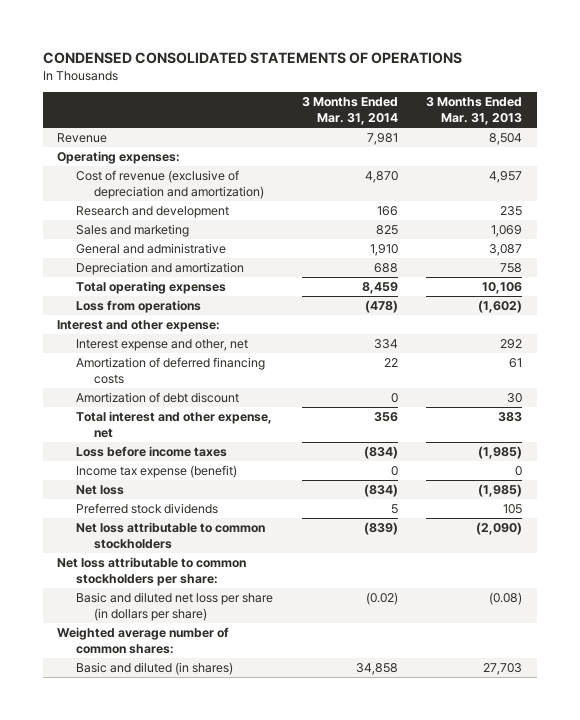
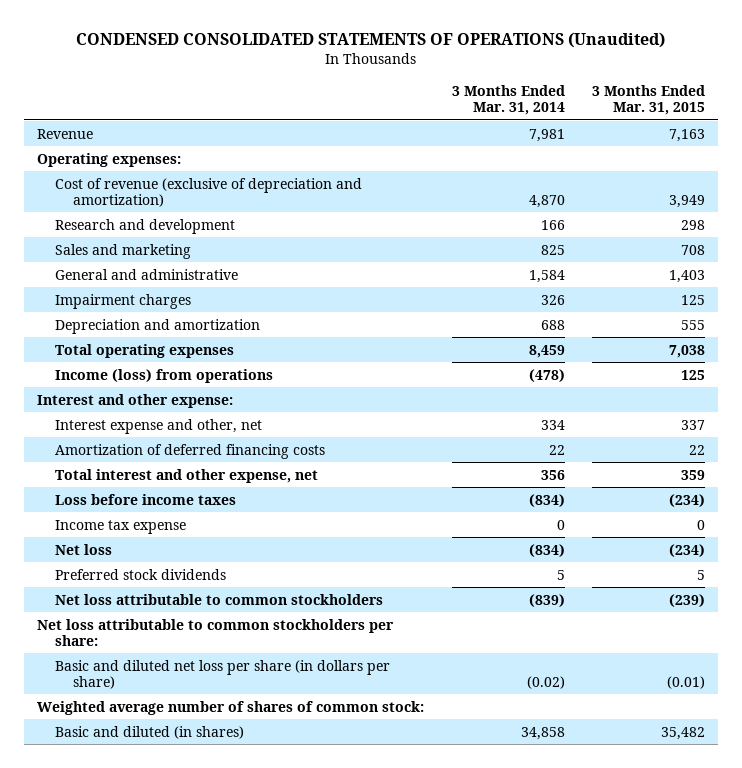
- CONDENSED CONSOLIDATED STATEMENTS OF OPERATIONS
+ CONDENSED CONSOLIDATED STATEMENTS OF OPERATIONS (Unaudited)
- | 3 Months Ended Mar. 31, 2014 | 3 Months Ended Mar. 31, 2013
+ | 3 Months Ended Mar. 31, 2014 | 3 Months Ended Mar. 31, 2015
- General and administrative | 1,910 | 3,087
+ General and administrative | 1,584 | 1,403
+ Impairment charges | 326 | 125
- Loss from operations | (478) | (1,602)
+ Income (loss) from operations | (478) | 125
- Amortization of debt discount | 0 | 30
- Income tax expense (benefit) | 0 | 0
+ Income tax expense | 0 | 0
- Weighted average number of common shares:
+ Weighted average number of shares of common stock:

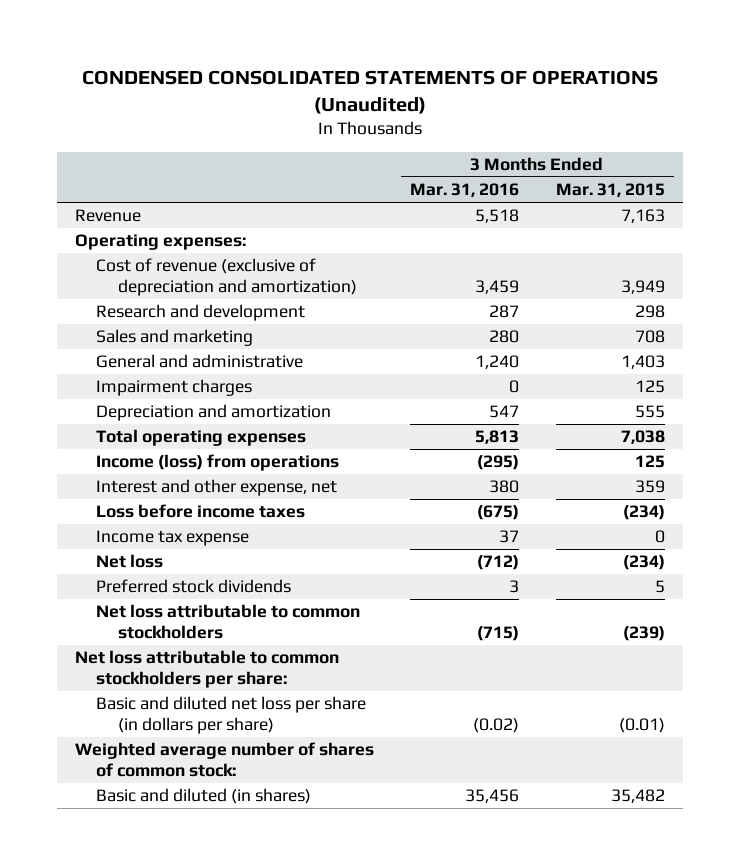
- | 3 Months Ended Mar. 31, 2014 | 3 Months Ended Mar. 31, 2015
+ | 3 Months Ended Mar. 31, 2016 | 3 Months Ended Mar. 31, 2015
- Interest and other expense:
- Interest expense and other, net | 334 | 337
- Amortization of deferred financing costs | 22 | 22
- Total interest and other expense, net | 356 | 359
+ Interest and other expense, net | 380 | 359

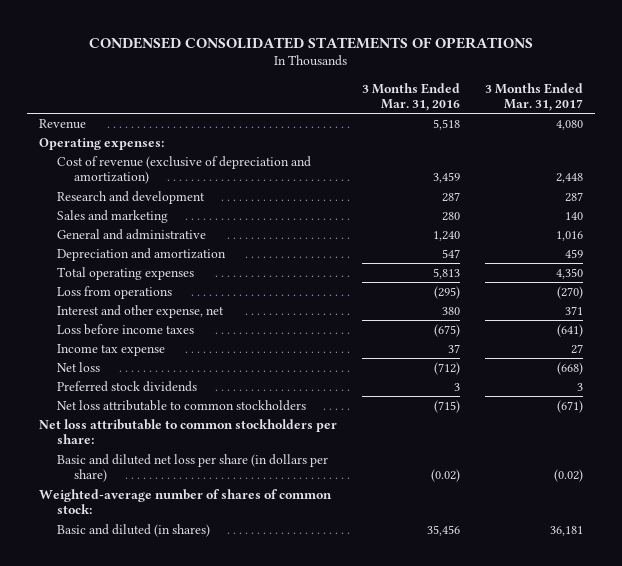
- CONDENSED CONSOLIDATED STATEMENTS OF OPERATIONS (Unaudited)
+ CONDENSED CONSOLIDATED STATEMENTS OF OPERATIONS
- | 3 Months Ended Mar. 31, 2016 | 3 Months Ended Mar. 31, 2015
+ | 3 Months Ended Mar. 31, 2016 | 3 Months Ended Mar. 31, 2017
- Impairment charges | 0 | 125
- Income (loss) from operations | (295) | 125
+ Loss from operations | (295) | (270)
- Weighted average number of shares of common stock:
+ Weighted-average number of shares of common stock:

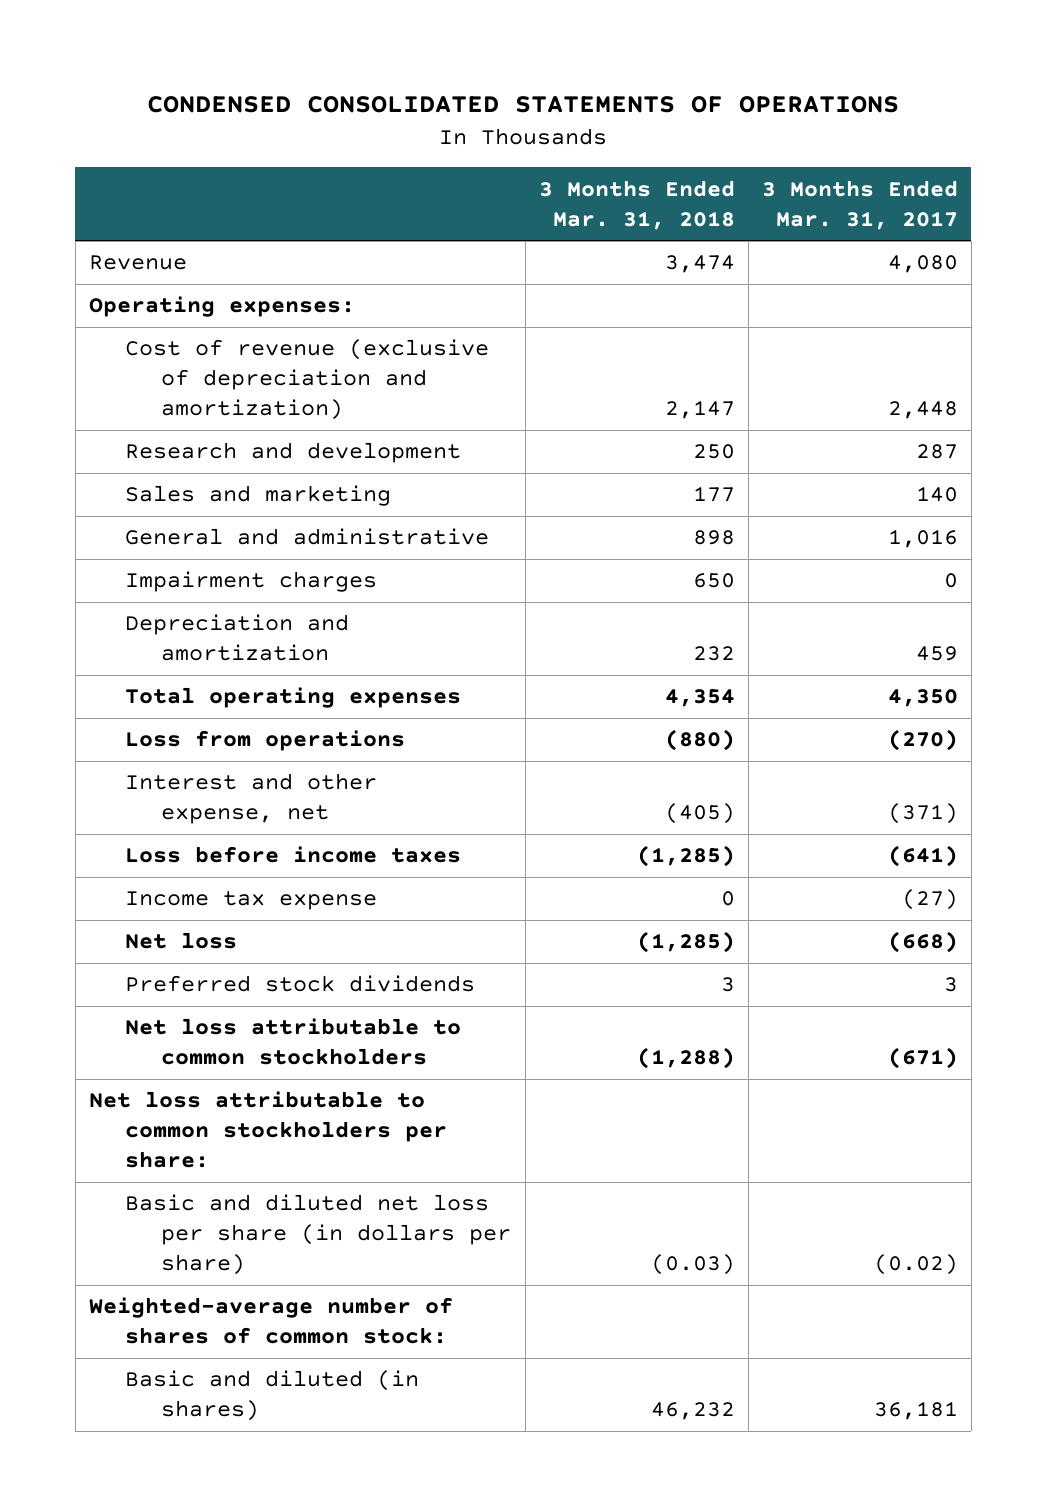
- | 3 Months Ended Mar. 31, 2016 | 3 Months Ended Mar. 31, 2017
+ | 3 Months Ended Mar. 31, 2018 | 3 Months Ended Mar. 31, 2017
+ Impairment charges | 650 | 0
- Interest and other expense, net | 380 | 371
+ Interest and other expense, net | (405) | (371)
- Income tax expense | 37 | 27
+ Income tax expense | 0 | (27)

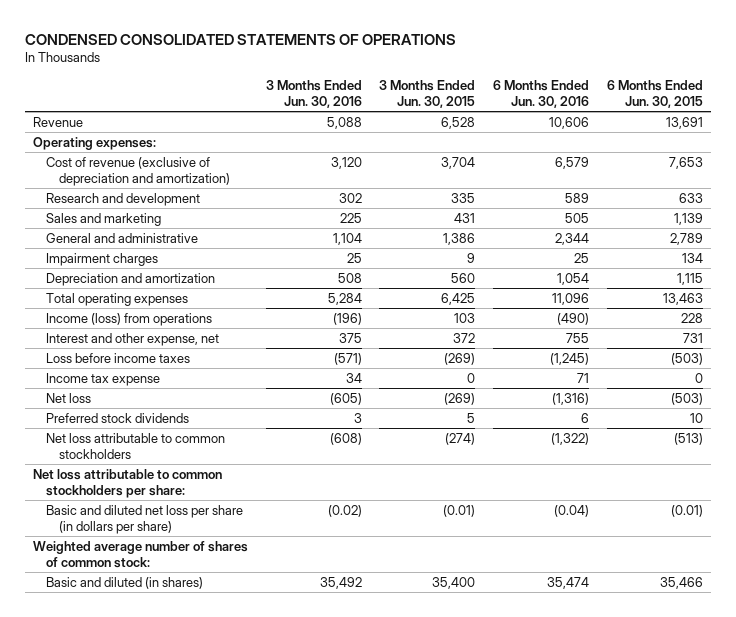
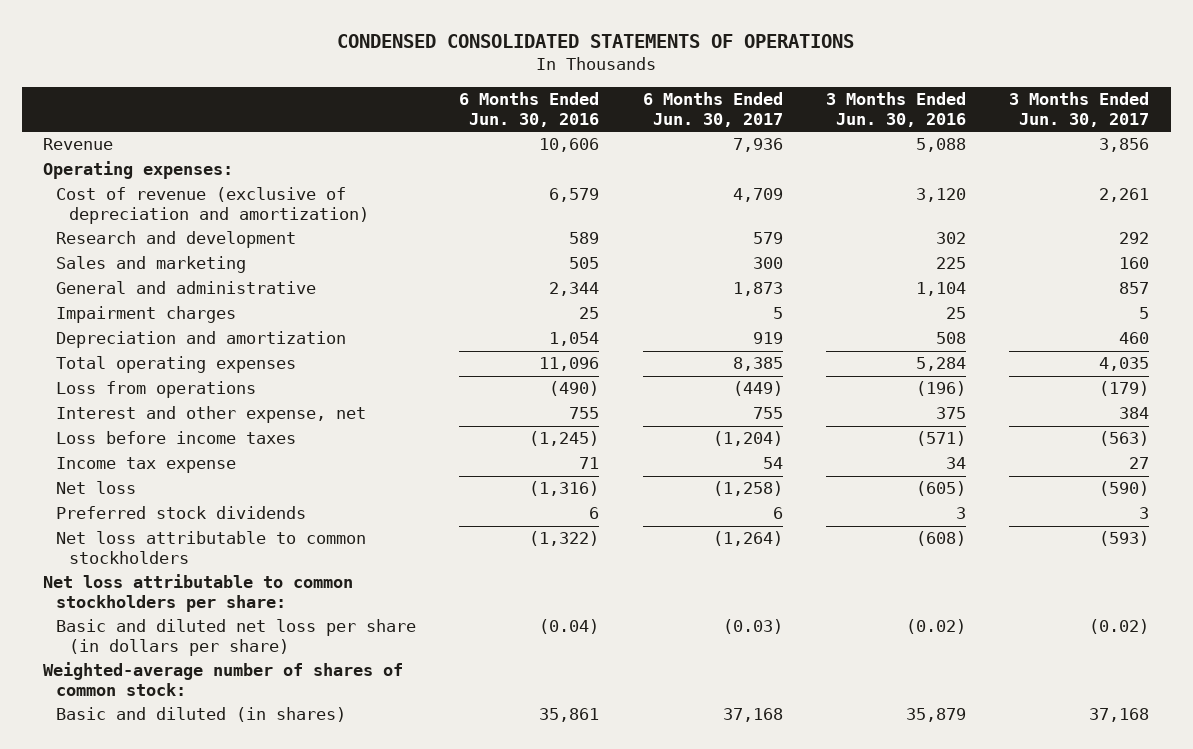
- | 3 Months Ended Jun. 30, 2016 | 3 Months Ended Jun. 30, 2015 | 6 Months Ended Jun. 30, 2016 | 6 Months Ended Jun. 30, 2015
+ | 6 Months Ended Jun. 30, 2016 | 6 Months Ended Jun. 30, 2017 | 3 Months Ended Jun. 30, 2016 | 3 Months Ended Jun. 30, 2017
- Income (loss) from operations | (196) | 103 | (490) | 228
+ Loss from operations | (490) | (449) | (196) | (179)
- Weighted average number of shares of common stock:
- Basic and diluted (in shares) | 35,492 | 35,400 | 35,474 | 35,466
+ Weighted-average number of shares of common stock:
+ Basic and diluted (in shares) | 35,861 | 37,168 | 35,879 | 37,168

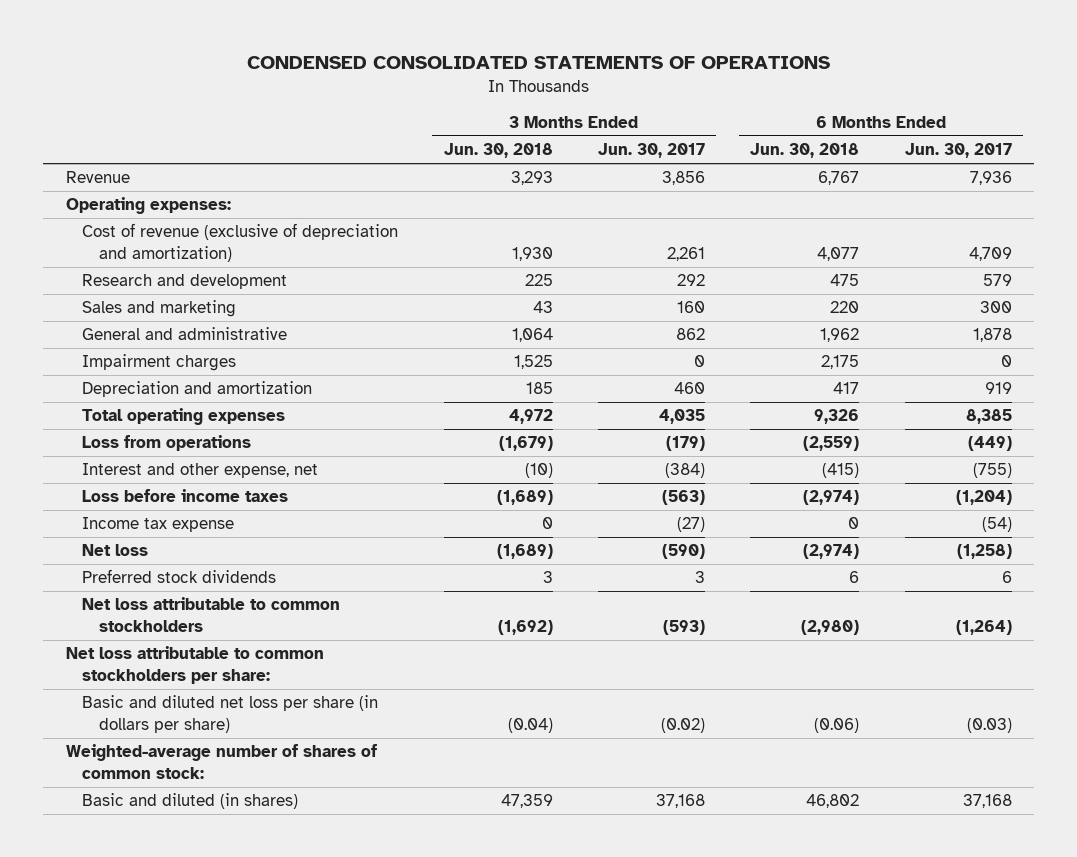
- | 6 Months Ended Jun. 30, 2016 | 6 Months Ended Jun. 30, 2017 | 3 Months Ended Jun. 30, 2016 | 3 Months Ended Jun. 30, 2017
+ | 3 Months Ended Jun. 30, 2018 | 3 Months Ended Jun. 30, 2017 | 6 Months Ended Jun. 30, 2018 | 6 Months Ended Jun. 30, 2017
- General and administrative | 2,344 | 1,873 | 1,104 | 857
- Impairment charges | 25 | 5 | 25 | 5
+ General and administrative | 1,064 | 862 | 1,962 | 1,878
+ Impairment charges | 1,525 | 0 | 2,175 | 0
- Interest and other expense, net | 755 | 755 | 375 | 384
+ Interest and other expense, net | (10) | (384) | (415) | (755)
- Income tax expense | 71 | 54 | 34 | 27
+ Income tax expense | 0 | (27) | 0 | (54)

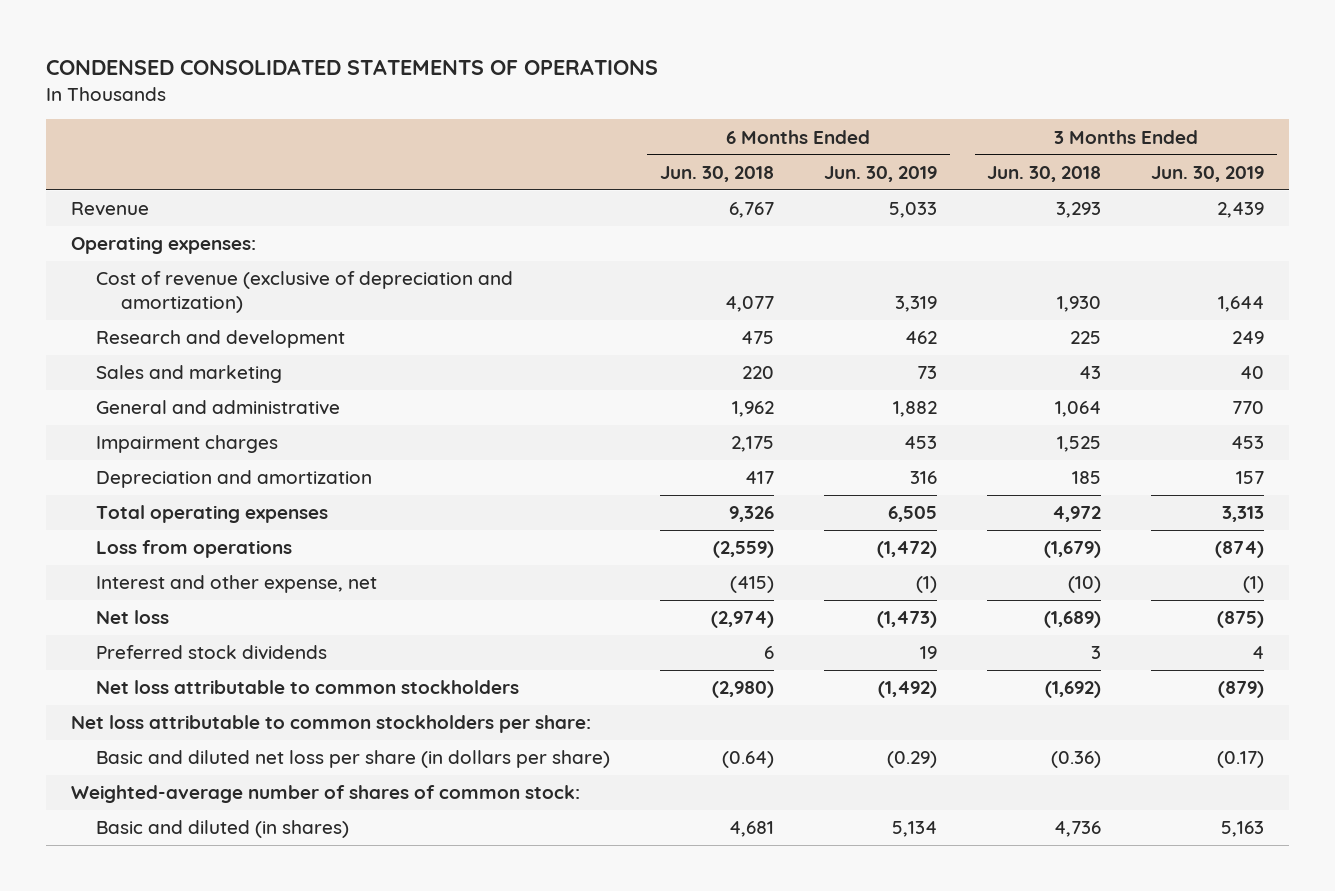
- | 3 Months Ended Jun. 30, 2018 | 3 Months Ended Jun. 30, 2017 | 6 Months Ended Jun. 30, 2018 | 6 Months Ended Jun. 30, 2017
+ | 6 Months Ended Jun. 30, 2018 | 6 Months Ended Jun. 30, 2019 | 3 Months Ended Jun. 30, 2018 | 3 Months Ended Jun. 30, 2019
- Loss before income taxes | (1,689) | (563) | (2,974) | (1,204)
- Income tax expense | 0 | (27) | 0 | (54)
- Basic and diluted net loss per share (in dollars per share) | (0.04) | (0.02) | (0.06) | (0.03)
+ Basic and diluted net loss per share (in dollars per share) | (0.64) | (0.29) | (0.36) | (0.17)
- Basic and diluted (in shares) | 47,359 | 37,168 | 46,802 | 37,168
+ Basic and diluted (in shares) | 4,681 | 5,134 | 4,736 | 5,163

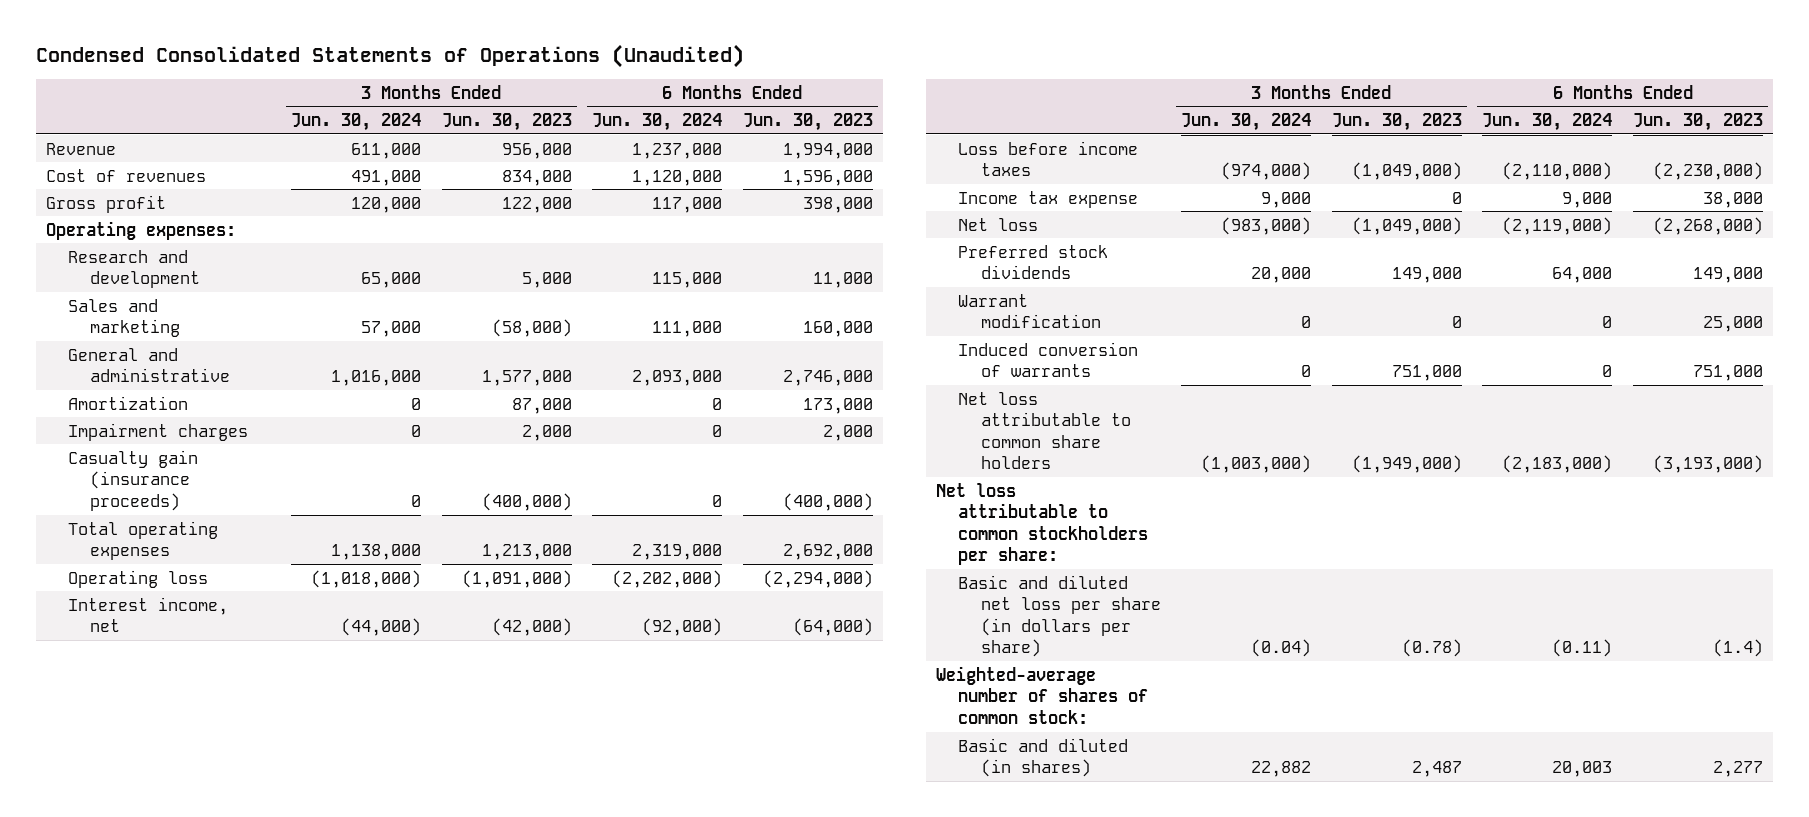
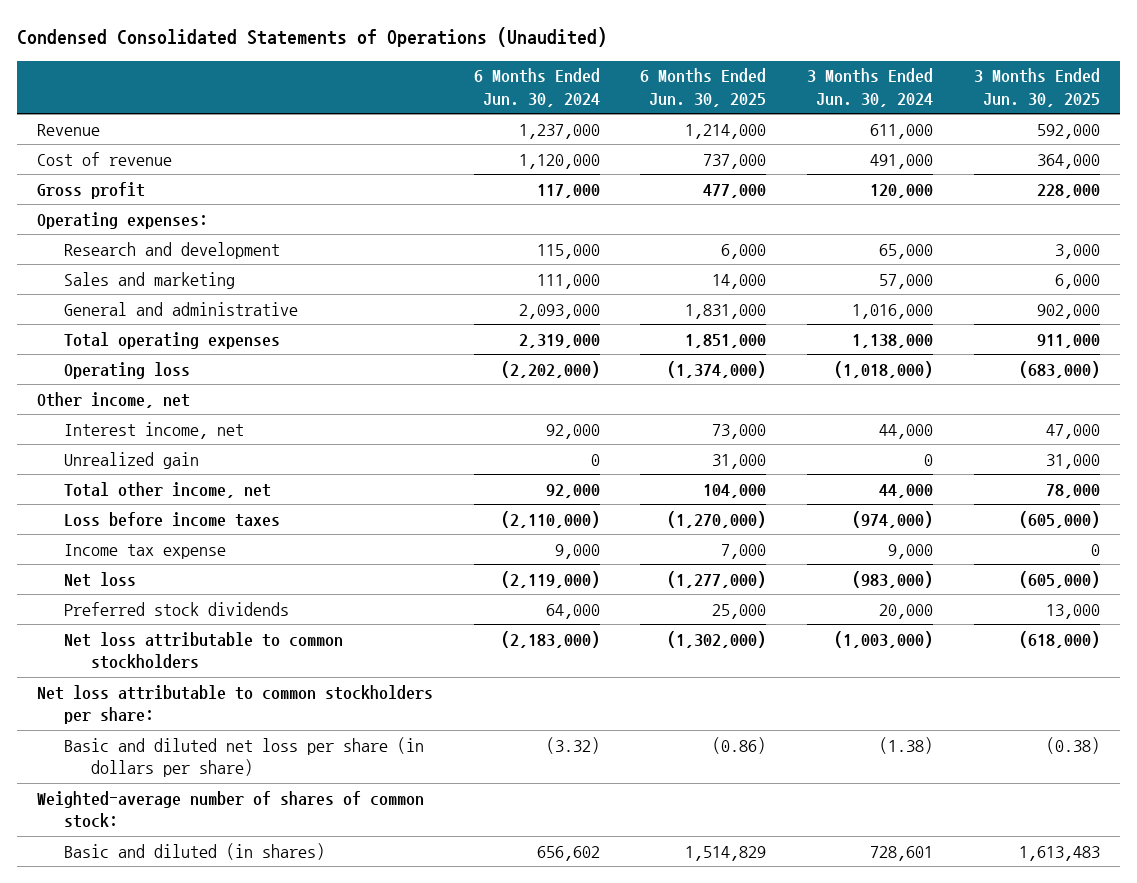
- | 3 Months Ended Jun. 30, 2024 | 3 Months Ended Jun. 30, 2023 | 6 Months Ended Jun. 30, 2024 | 6 Months Ended Jun. 30, 2023
+ | 6 Months Ended Jun. 30, 2024 | 6 Months Ended Jun. 30, 2025 | 3 Months Ended Jun. 30, 2024 | 3 Months Ended Jun. 30, 2025
- Cost of revenues | 491,000 | 834,000 | 1,120,000 | 1,596,000
+ Cost of revenue | 1,120,000 | 737,000 | 491,000 | 364,000
- Amortization | 0 | 87,000 | 0 | 173,000
- Impairment charges | 0 | 2,000 | 0 | 2,000
- Casualty gain (insurance proceeds) | 0 | (400,000) | 0 | (400,000)
- Interest income, net | (44,000) | (42,000) | (92,000) | (64,000)
+ Other income, net
+ Interest income, net | 92,000 | 73,000 | 44,000 | 47,000
+ Unrealized gain | 0 | 31,000 | 0 | 31,000
+ Total other income, net | 92,000 | 104,000 | 44,000 | 78,000
- Warrant modification | 0 | 0 | 0 | 25,000
- Induced conversion of warrants | 0 | 751,000 | 0 | 751,000
- Net loss attributable to common share holders | (1,003,000) | (1,949,000) | (2,183,000) | (3,193,000)
+ Net loss attributable to common stockholders | (2,183,000) | (1,302,000) | (1,003,000) | (618,000)
- Basic and diluted net loss per share (in dollars per share) | (0.04) | (0.78) | (0.11) | (1.4)
+ Basic and diluted net loss per share (in dollars per share) | (3.32) | (0.86) | (1.38) | (0.38)
- Basic and diluted (in shares) | 22,882 | 2,487 | 20,003 | 2,277
+ Basic and diluted (in shares) | 656,602 | 1,514,829 | 728,601 | 1,613,483

